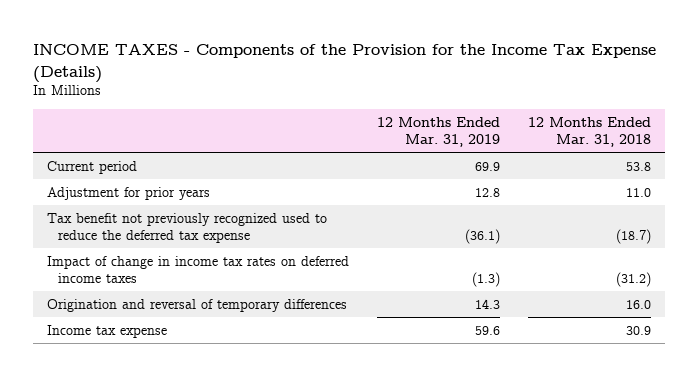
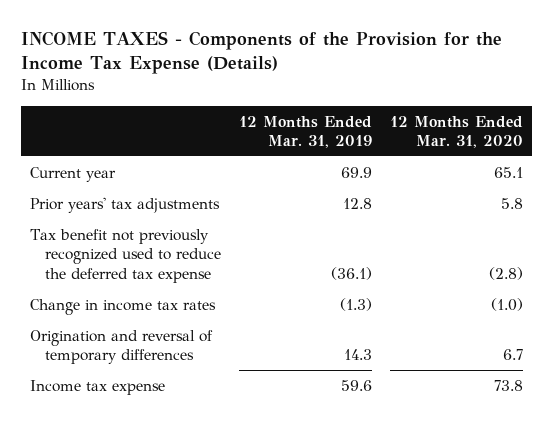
- | 12 Months Ended Mar. 31, 2019 | 12 Months Ended Mar. 31, 2018
+ | 12 Months Ended Mar. 31, 2019 | 12 Months Ended Mar. 31, 2020
- Current period | 69.9 | 53.8
- Adjustment for prior years | 12.8 | 11.0
+ Current year | 69.9 | 65.1
+ Prior years' tax adjustments | 12.8 | 5.8
- Impact of change in income tax rates on deferred income taxes | (1.3) | (31.2)
+ Change in income tax rates | (1.3) | (1.0)

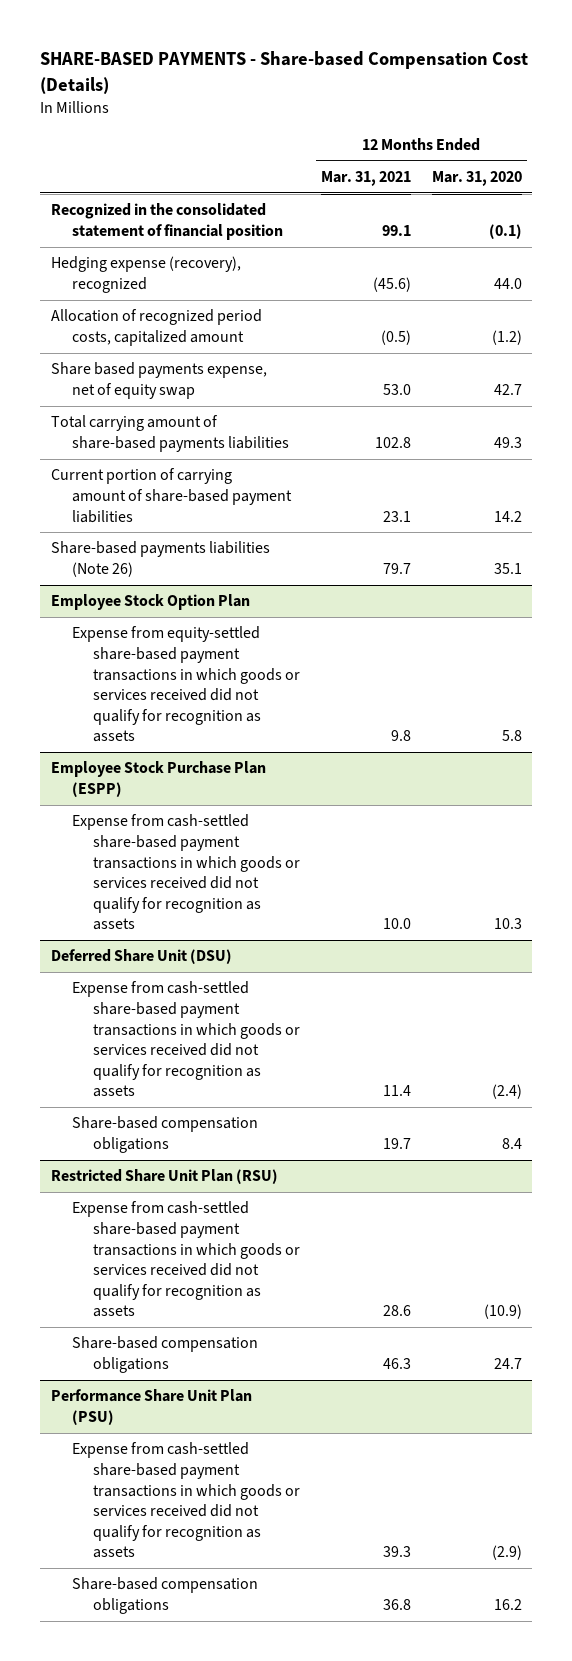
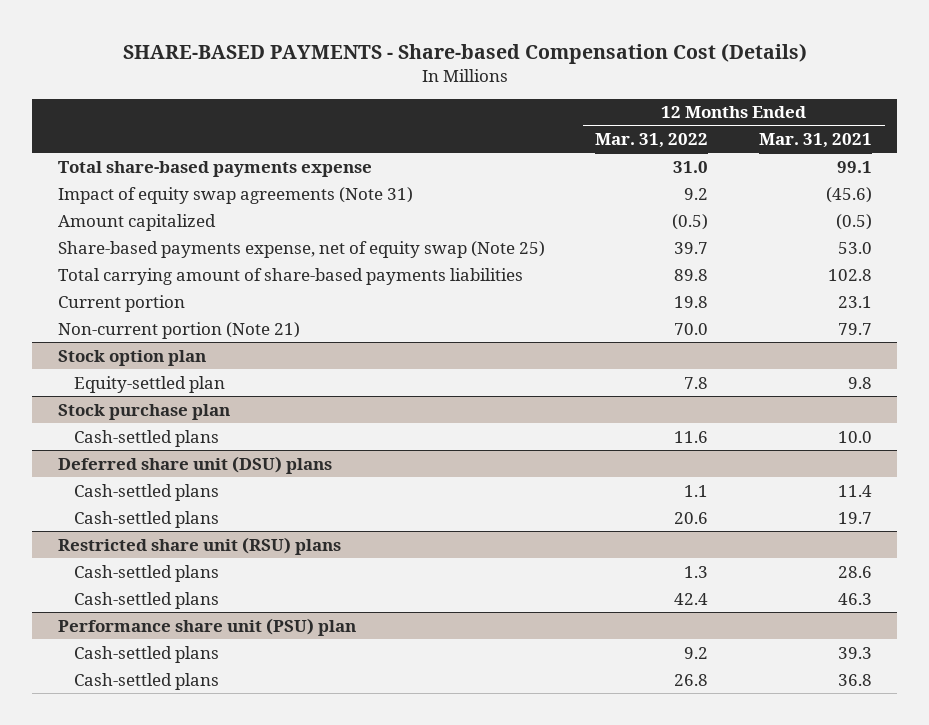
- | 12 Months Ended Mar. 31, 2021 | 12 Months Ended Mar. 31, 2020
+ | 12 Months Ended Mar. 31, 2022 | 12 Months Ended Mar. 31, 2021
- Recognized in the consolidated statement of financial position | 99.1 | (0.1)
- Hedging expense (recovery), recognized | (45.6) | 44.0
- Allocation of recognized period costs, capitalized amount | (0.5) | (1.2)
- Share based payments expense, net of equity swap | 53.0 | 42.7
+ Total share-based payments expense | 31.0 | 99.1
+ Impact of equity swap agreements (Note 31) | 9.2 | (45.6)
+ Amount capitalized | (0.5) | (0.5)
+ Share-based payments expense, net of equity swap (Note 25) | 39.7 | 53.0
- Current portion of carrying amount of share-based payment liabilities | 23.1 | 14.2
- Share-based payments liabilities (Note 26) | 79.7 | 35.1
- Employee Stock Option Plan
- Expense from equity-settled share-based payment transactions in which goods or services received did not qualify for recognition as assets | 9.8 | 5.8
- Employee Stock Purchase Plan (ESPP)
- Expense from cash-settled share-based payment transactions in which goods or services received did not qualify for recognition as assets | 10.0 | 10.3
- Deferred Share Unit (DSU)
- Expense from cash-settled share-based payment transactions in which goods or services received did not qualify for recognition as assets | 11.4 | (2.4)
- Share-based compensation obligations | 19.7 | 8.4
- Restricted Share Unit Plan (RSU)
- Expense from cash-settled share-based payment transactions in which goods or services received did not qualify for recognition as assets | 28.6 | (10.9)
- Share-based compensation obligations | 46.3 | 24.7
- Performance Share Unit Plan (PSU)
- Expense from cash-settled share-based payment transactions in which goods or services received did not qualify for recognition as assets | 39.3 | (2.9)
- Share-based compensation obligations | 36.8 | 16.2
+ Current portion | 19.8 | 23.1
+ Non-current portion (Note 21) | 70.0 | 79.7
+ Stock option plan
+ Equity-settled plan | 7.8 | 9.8
+ Stock purchase plan
+ Cash-settled plans | 11.6 | 10.0
+ Deferred share unit (DSU) plans
+ Cash-settled plans | 1.1 | 11.4
+ Cash-settled plans | 20.6 | 19.7
+ Restricted share unit (RSU) plans
+ Cash-settled plans | 1.3 | 28.6
+ Cash-settled plans | 42.4 | 46.3
+ Performance share unit (PSU) plan
+ Cash-settled plans | 9.2 | 39.3
+ Cash-settled plans | 26.8 | 36.8

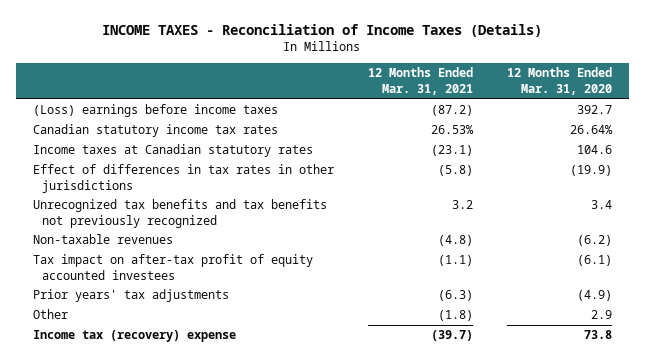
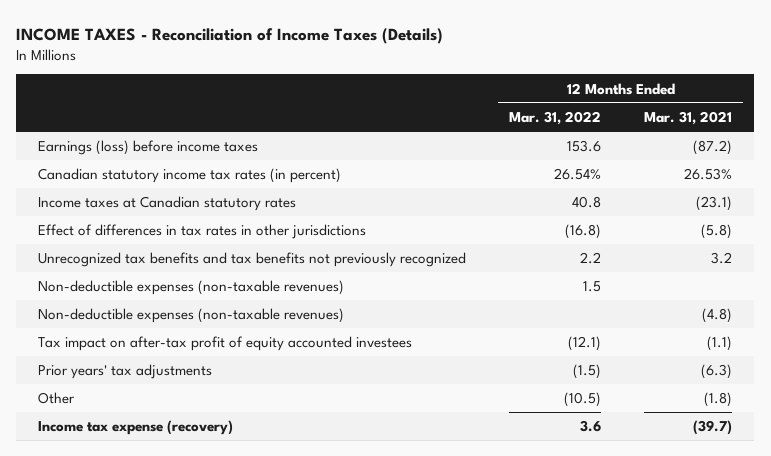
- | 12 Months Ended Mar. 31, 2021 | 12 Months Ended Mar. 31, 2020
+ | 12 Months Ended Mar. 31, 2022 | 12 Months Ended Mar. 31, 2021
- (Loss) earnings before income taxes | (87.2) | 392.7
- Canadian statutory income tax rates | 26.53% | 26.64%
+ Earnings (loss) before income taxes | 153.6 | (87.2)
+ Canadian statutory income tax rates (in percent) | 26.54% | 26.53%
- Non-taxable revenues | (4.8) | (6.2)
+ Non-deductible expenses (non-taxable revenues) | 1.5 |
+ Non-deductible expenses (non-taxable revenues) | | (4.8)
- Income tax (recovery) expense | (39.7) | 73.8
+ Income tax expense (recovery) | 3.6 | (39.7)

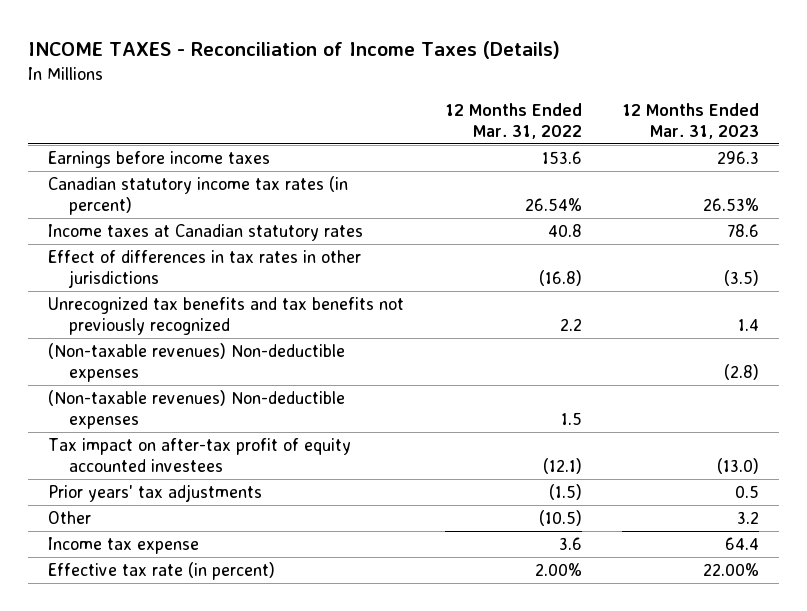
- | 12 Months Ended Mar. 31, 2022 | 12 Months Ended Mar. 31, 2021
+ | 12 Months Ended Mar. 31, 2022 | 12 Months Ended Mar. 31, 2023
- Earnings (loss) before income taxes | 153.6 | (87.2)
+ Earnings before income taxes | 153.6 | 296.3
- Non-deductible expenses (non-taxable revenues) | 1.5 |
- Non-deductible expenses (non-taxable revenues) | | (4.8)
+ (Non-taxable revenues) Non-deductible expenses | | (2.8)
+ (Non-taxable revenues) Non-deductible expenses | 1.5 |
- Income tax expense (recovery) | 3.6 | (39.7)
+ Income tax expense | 3.6 | 64.4
+ Effective tax rate (in percent) | 2.00% | 22.00%

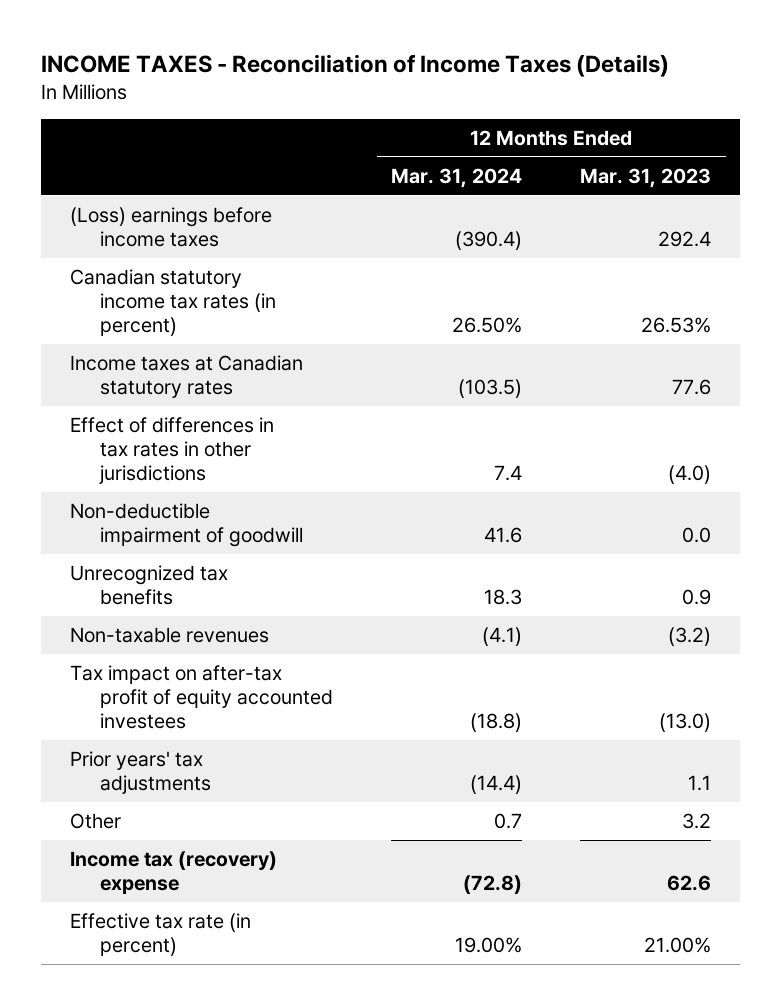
- | 12 Months Ended Mar. 31, 2022 | 12 Months Ended Mar. 31, 2023
+ | 12 Months Ended Mar. 31, 2024 | 12 Months Ended Mar. 31, 2023
- Earnings before income taxes | 153.6 | 296.3
+ (Loss) earnings before income taxes | (390.4) | 292.4
- Income taxes at Canadian statutory rates | 40.8 | 78.6
- Effect of differences in tax rates in other jurisdictions | (16.8) | (3.5)
- Unrecognized tax benefits and tax benefits not previously recognized | 2.2 | 1.4
- (Non-taxable revenues) Non-deductible expenses | | (2.8)
- (Non-taxable revenues) Non-deductible expenses | 1.5 |
+ Income taxes at Canadian statutory rates | (103.5) | 77.6
+ Effect of differences in tax rates in other jurisdictions | 7.4 | (4.0)
+ Non-deductible impairment of goodwill | 41.6 | 0.0
+ Unrecognized tax benefits | 18.3 | 0.9
+ Non-taxable revenues | (4.1) | (3.2)
- Prior years' tax adjustments | (1.5) | 0.5
+ Prior years' tax adjustments | (14.4) | 1.1
- Income tax expense | 3.6 | 64.4
- Effective tax rate (in percent) | 2.00% | 22.00%
+ Income tax (recovery) expense | (72.8) | 62.6
+ Effective tax rate (in percent) | 19.00% | 21.00%

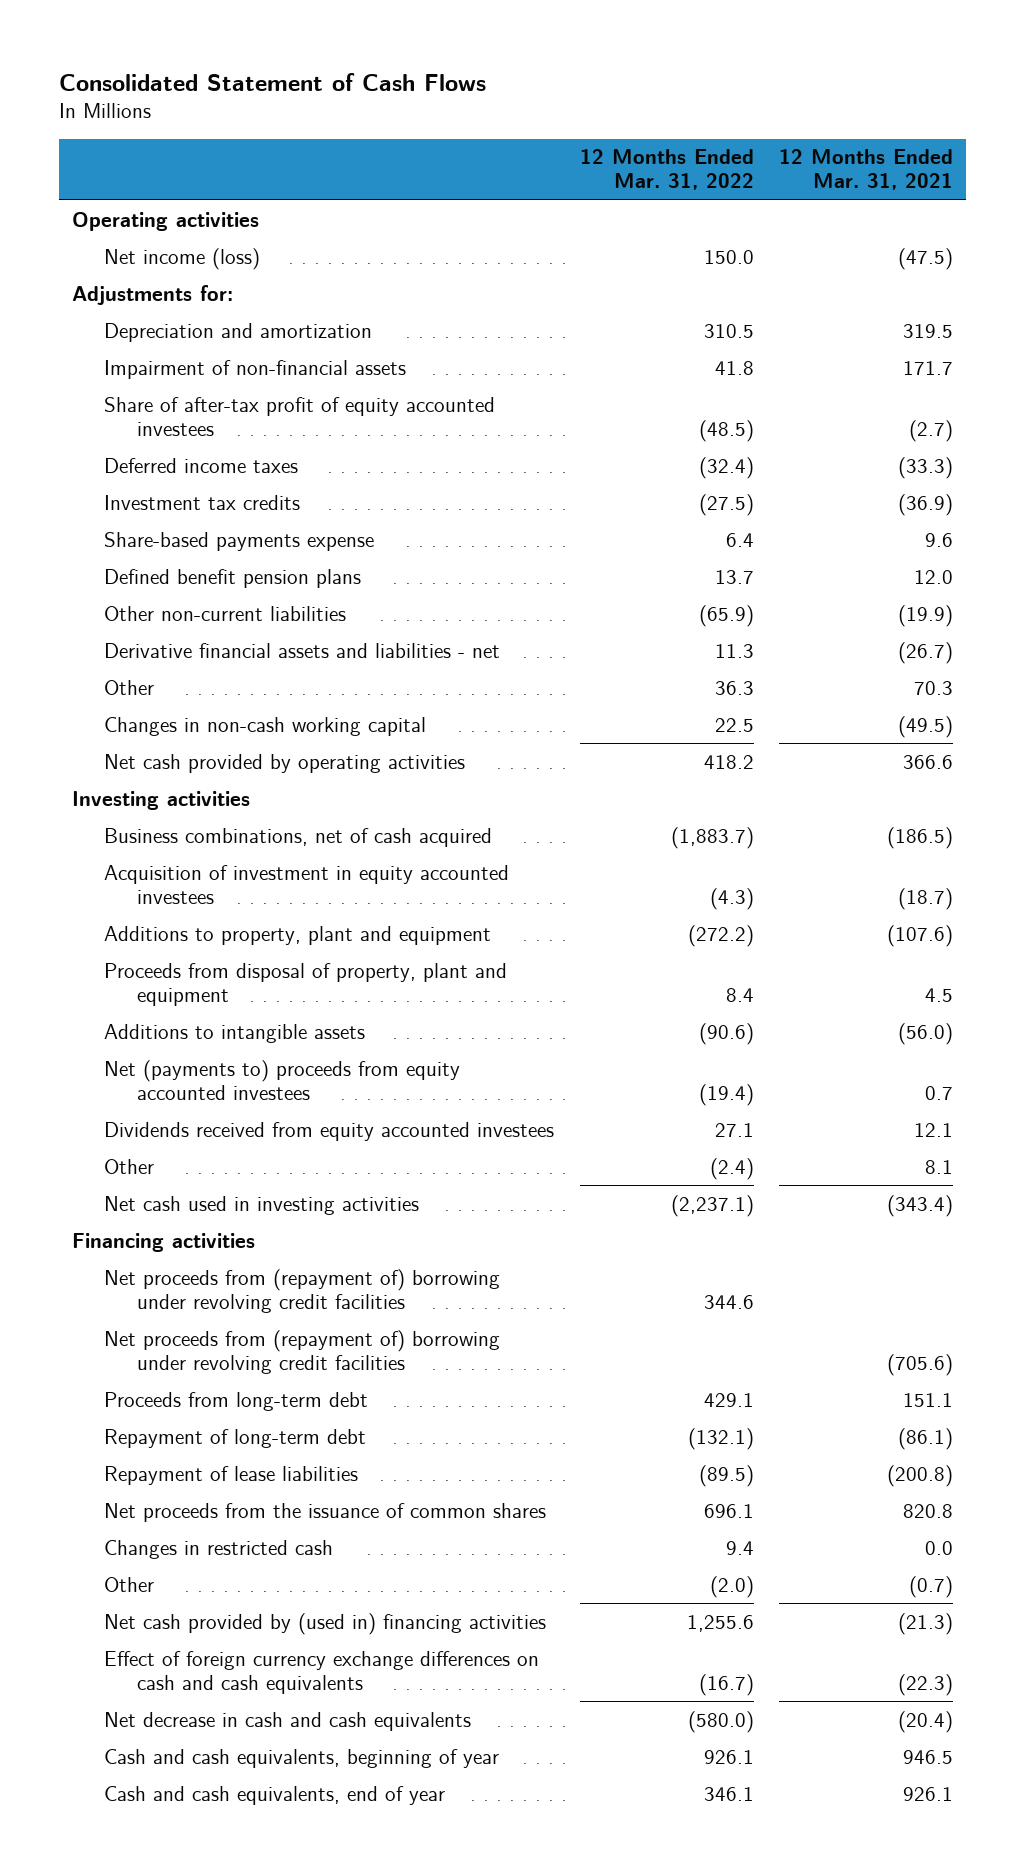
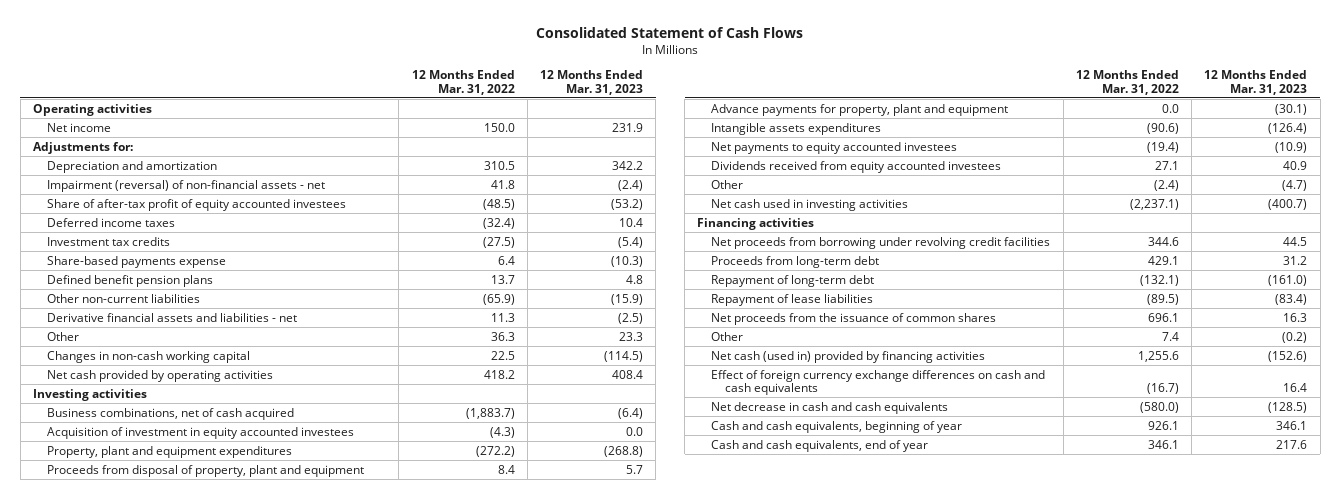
- | 12 Months Ended Mar. 31, 2022 | 12 Months Ended Mar. 31, 2021
+ | 12 Months Ended Mar. 31, 2022 | 12 Months Ended Mar. 31, 2023
- Net income (loss) | 150.0 | (47.5)
+ Net income | 150.0 | 231.9
- Impairment of non-financial assets | 41.8 | 171.7
+ Impairment (reversal) of non-financial assets - net | 41.8 | (2.4)
- Additions to property, plant and equipment | (272.2) | (107.6)
+ Property, plant and equipment expenditures | (272.2) | (268.8)
- Additions to intangible assets | (90.6) | (56.0)
- Net (payments to) proceeds from equity accounted investees | (19.4) | 0.7
+ Advance payments for property, plant and equipment | 0.0 | (30.1)
+ Intangible assets expenditures | (90.6) | (126.4)
+ Net payments to equity accounted investees | (19.4) | (10.9)
- Net proceeds from (repayment of) borrowing under revolving credit facilities | 344.6 |
- Net proceeds from (repayment of) borrowing under revolving credit facilities | | (705.6)
+ Net proceeds from borrowing under revolving credit facilities | 344.6 | 44.5
- Changes in restricted cash | 9.4 | 0.0
- Other | (2.0) | (0.7)
- Net cash provided by (used in) financing activities | 1,255.6 | (21.3)
+ Other | 7.4 | (0.2)
+ Net cash (used in) provided by financing activities | 1,255.6 | (152.6)

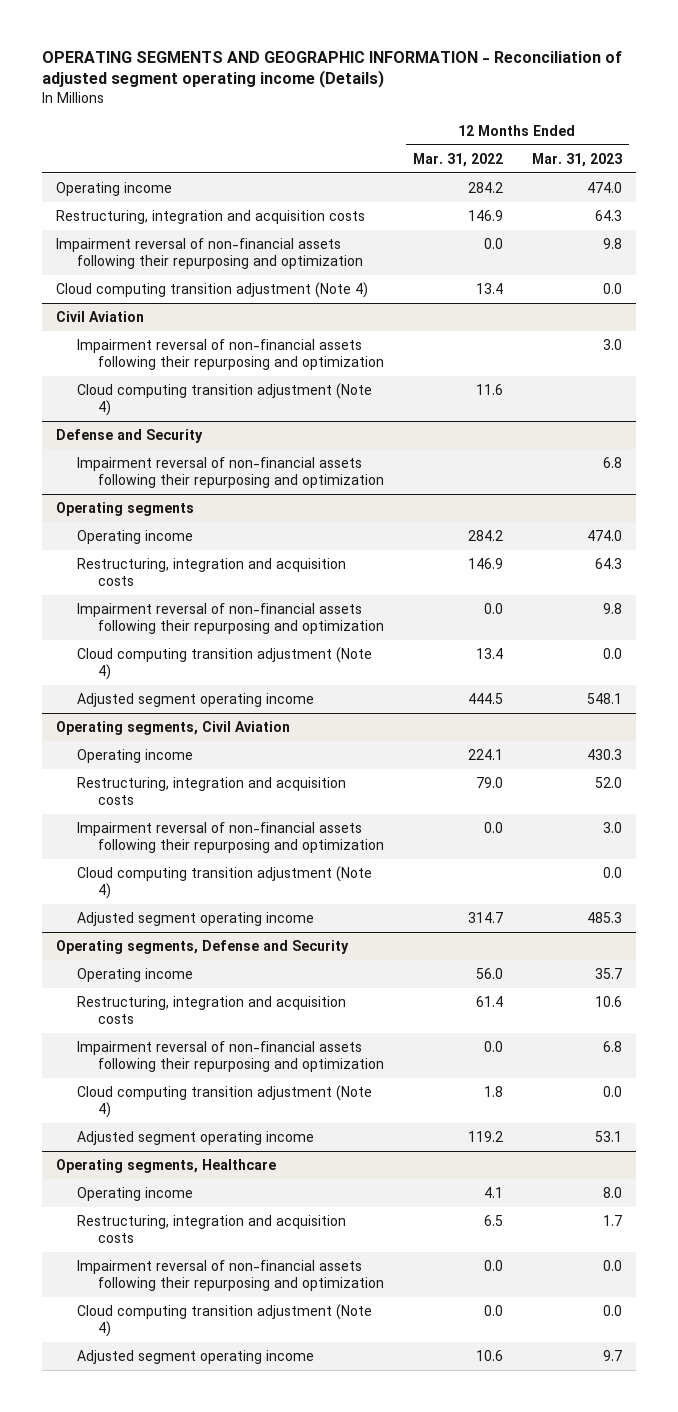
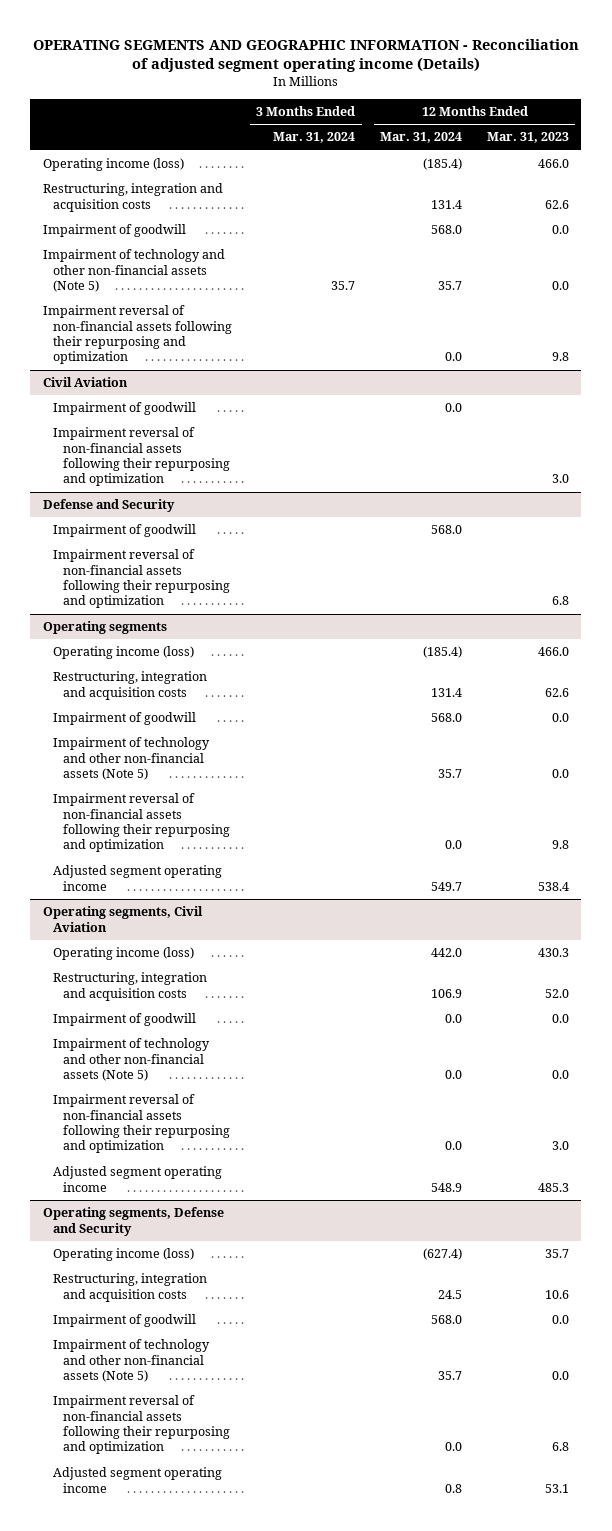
- | 12 Months Ended Mar. 31, 2022 | 12 Months Ended Mar. 31, 2023
+ | 3 Months Ended Mar. 31, 2024 | 12 Months Ended Mar. 31, 2024 | 12 Months Ended Mar. 31, 2023
- Operating income | 284.2 | 474.0
- Restructuring, integration and acquisition costs | 146.9 | 64.3
+ Operating income (loss) | | (185.4) | 466.0
+ Restructuring, integration and acquisition costs | | 131.4 | 62.6
+ Impairment of goodwill | | 568.0 | 0.0
+ Impairment of technology and other non-financial assets (Note 5) | 35.7 | 35.7 | 0.0
- Cloud computing transition adjustment (Note 4) | 13.4 | 0.0
@ Civil Aviation
+ Impairment of goodwill | | 0.0 |
- Cloud computing transition adjustment (Note 4) | 11.6 |
@ Defense and Security
+ Impairment of goodwill | | 568.0 |
@ Operating segments
- Operating income | 284.2 | 474.0
- Restructuring, integration and acquisition costs | 146.9 | 64.3
+ Operating income (loss) | | (185.4) | 466.0
+ Restructuring, integration and acquisition costs | | 131.4 | 62.6
+ Impairment of goodwill | | 568.0 | 0.0
+ Impairment of technology and other non-financial assets (Note 5) | | 35.7 | 0.0
- Cloud computing transition adjustment (Note 4) | 13.4 | 0.0
- Adjusted segment operating income | 444.5 | 548.1
+ Adjusted segment operating income | | 549.7 | 538.4
@ Operating segments, Civil Aviation
- Operating income | 224.1 | 430.3
+ Operating income (loss) | | 442.0 | 430.3
+ Impairment of goodwill | | 0.0 | 0.0
+ Impairment of technology and other non-financial assets (Note 5) | | 0.0 | 0.0
- Cloud computing transition adjustment (Note 4) | | 0.0
@ Operating segments, Defense and Security
- Operating income | 56.0 | 35.7
+ Operating income (loss) | | (627.4) | 35.7
+ Impairment of goodwill | | 568.0 | 0.0
+ Impairment of technology and other non-financial assets (Note 5) | | 35.7 | 0.0
- Cloud computing transition adjustment (Note 4) | 1.8 | 0.0
- Operating segments, Healthcare
- Operating income | 4.1 | 8.0
- Restructuring, integration and acquisition costs | 6.5 | 1.7
- Impairment reversal of non-financial assets following their repurposing and optimization | 0.0 | 0.0
- Cloud computing transition adjustment (Note 4) | 0.0 | 0.0
- Adjusted segment operating income | 10.6 | 9.7

